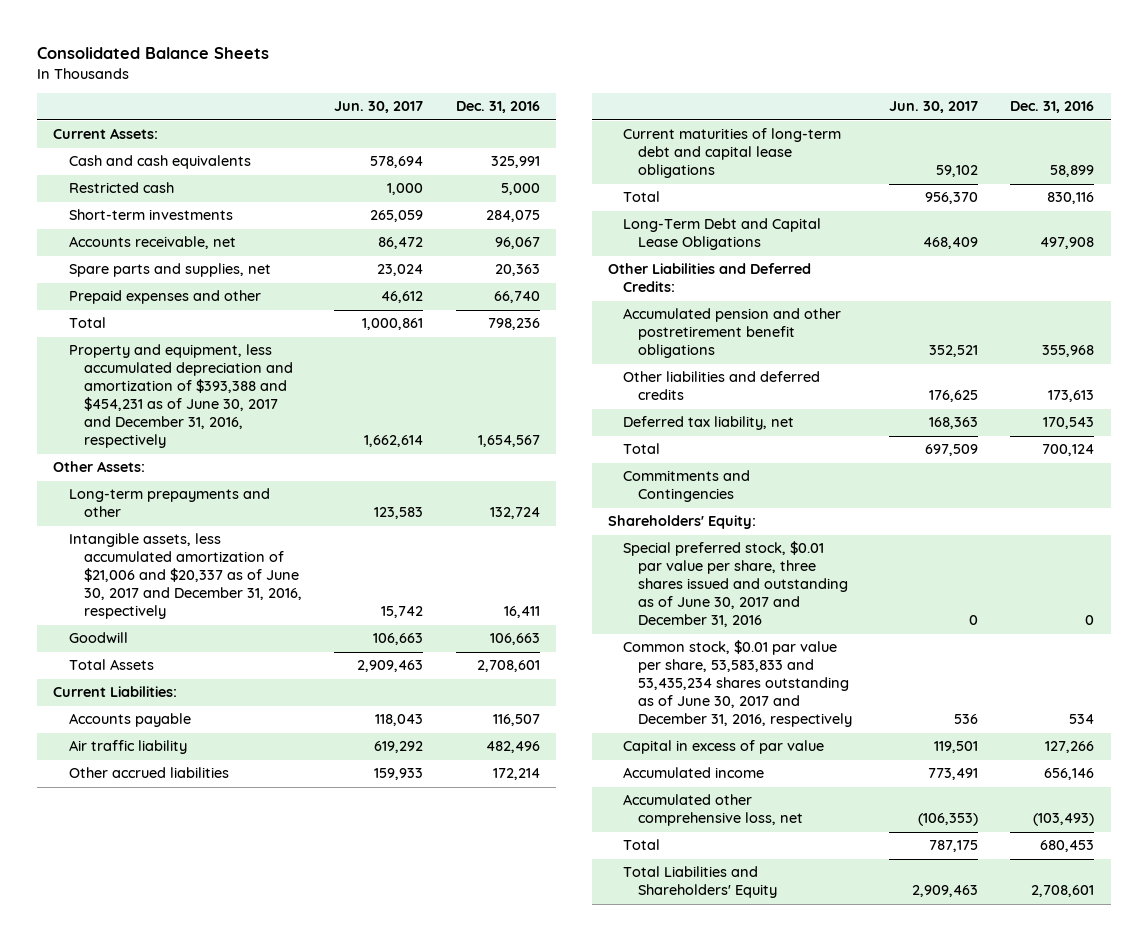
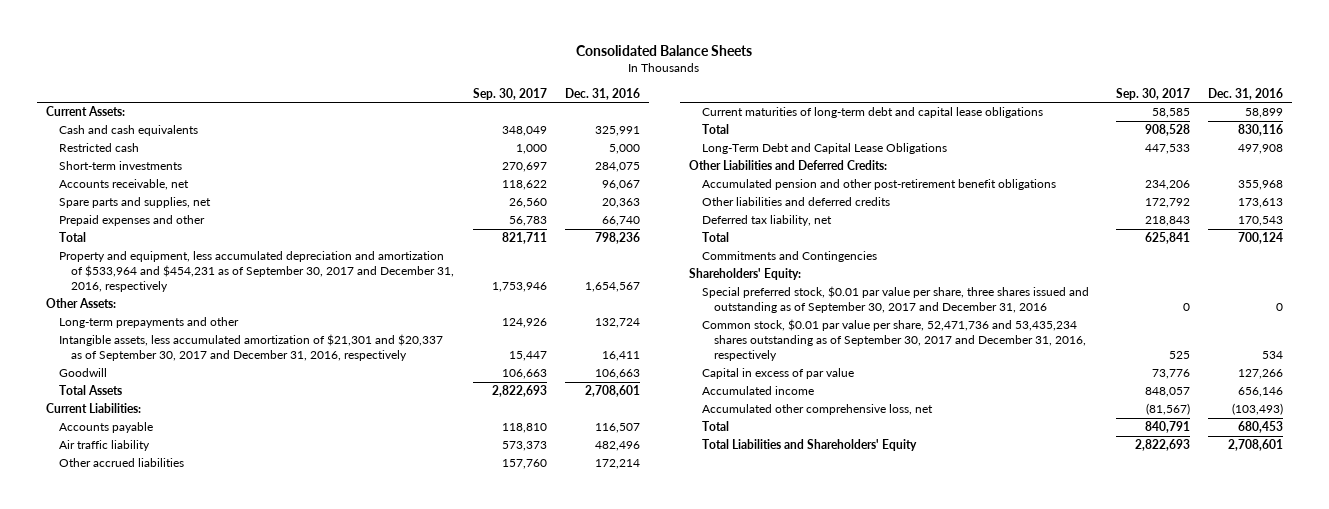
- | Jun. 30, 2017 | Dec. 31, 2016
+ | Sep. 30, 2017 | Dec. 31, 2016
- Property and equipment, less accumulated depreciation and amortization of $393,388 and $454,231 as of June 30, 2017 and December 31, 2016, respectively | 1,662,614 | 1,654,567
+ Property and equipment, less accumulated depreciation and amortization of $533,964 and $454,231 as of September 30, 2017 and December 31, 2016, respectively | 1,753,946 | 1,654,567
- Intangible assets, less accumulated amortization of $21,006 and $20,337 as of June 30, 2017 and December 31, 2016, respectively | 15,742 | 16,411
+ Intangible assets, less accumulated amortization of $21,301 and $20,337 as of September 30, 2017 and December 31, 2016, respectively | 15,447 | 16,411
- Accumulated pension and other postretirement benefit obligations | 352,521 | 355,968
+ Accumulated pension and other post-retirement benefit obligations | 234,206 | 355,968
- Special preferred stock, $0.01 par value per share, three shares issued and outstanding as of June 30, 2017 and December 31, 2016 | 0 | 0
- Common stock, $0.01 par value per share, 53,583,833 and 53,435,234 shares outstanding as of June 30, 2017 and December 31, 2016, respectively | 536 | 534
+ Special preferred stock, $0.01 par value per share, three shares issued and outstanding as of September 30, 2017 and December 31, 2016 | 0 | 0
+ Common stock, $0.01 par value per share, 52,471,736 and 53,435,234 shares outstanding as of September 30, 2017 and December 31, 2016, respectively | 525 | 534

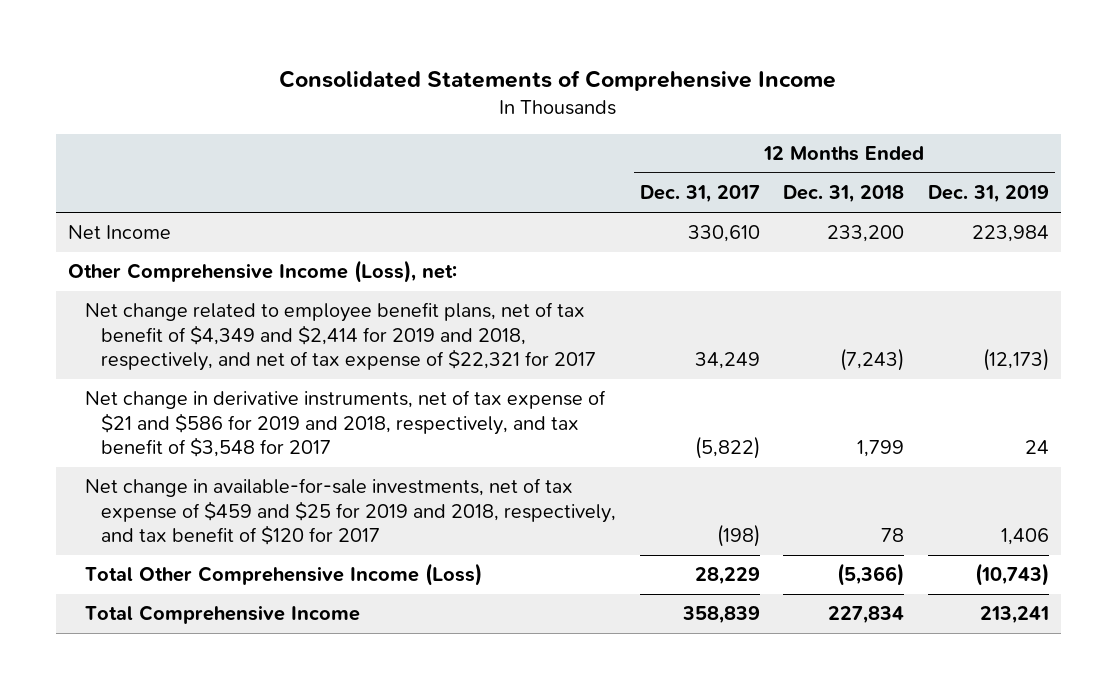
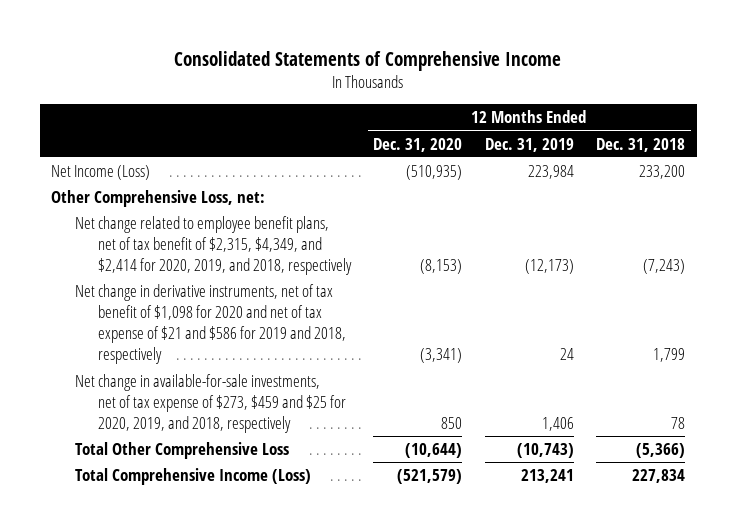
- | 12 Months Ended Dec. 31, 2017 | 12 Months Ended Dec. 31, 2018 | 12 Months Ended Dec. 31, 2019
+ | 12 Months Ended Dec. 31, 2020 | 12 Months Ended Dec. 31, 2019 | 12 Months Ended Dec. 31, 2018
- Net Income | 330,610 | 233,200 | 223,984
- Other Comprehensive Income (Loss), net:
- Net change related to employee benefit plans, net of tax benefit of $4,349 and $2,414 for 2019 and 2018, respectively, and net of tax expense of $22,321 for 2017 | 34,249 | (7,243) | (12,173)
- Net change in derivative instruments, net of tax expense of $21 and $586 for 2019 and 2018, respectively, and tax benefit of $3,548 for 2017 | (5,822) | 1,799 | 24
- Net change in available-for-sale investments, net of tax expense of $459 and $25 for 2019 and 2018, respectively, and tax benefit of $120 for 2017 | (198) | 78 | 1,406
- Total Other Comprehensive Income (Loss) | 28,229 | (5,366) | (10,743)
- Total Comprehensive Income | 358,839 | 227,834 | 213,241
+ Net Income (Loss) | (510,935) | 223,984 | 233,200
+ Other Comprehensive Loss, net:
+ Net change related to employee benefit plans, net of tax benefit of $2,315, $4,349, and $2,414 for 2020, 2019, and 2018, respectively | (8,153) | (12,173) | (7,243)
+ Net change in derivative instruments, net of tax benefit of $1,098 for 2020 and net of tax expense of $21 and $586 for 2019 and 2018, respectively | (3,341) | 24 | 1,799
+ Net change in available-for-sale investments, net of tax expense of $273, $459 and $25 for 2020, 2019, and 2018, respectively | 850 | 1,406 | 78
+ Total Other Comprehensive Loss | (10,644) | (10,743) | (5,366)
+ Total Comprehensive Income (Loss) | (521,579) | 213,241 | 227,834

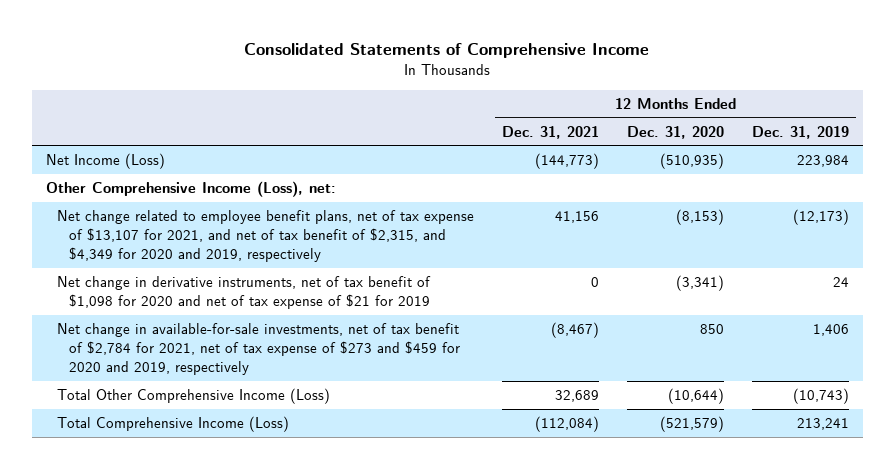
- | 12 Months Ended Dec. 31, 2020 | 12 Months Ended Dec. 31, 2019 | 12 Months Ended Dec. 31, 2018
+ | 12 Months Ended Dec. 31, 2021 | 12 Months Ended Dec. 31, 2020 | 12 Months Ended Dec. 31, 2019
- Other Comprehensive Loss, net:
- Net change related to employee benefit plans, net of tax benefit of $2,315, $4,349, and $2,414 for 2020, 2019, and 2018, respectively | (8,153) | (12,173) | (7,243)
- Net change in derivative instruments, net of tax benefit of $1,098 for 2020 and net of tax expense of $21 and $586 for 2019 and 2018, respectively | (3,341) | 24 | 1,799
- Net change in available-for-sale investments, net of tax expense of $273, $459 and $25 for 2020, 2019, and 2018, respectively | 850 | 1,406 | 78
- Total Other Comprehensive Loss | (10,644) | (10,743) | (5,366)
+ Other Comprehensive Income (Loss), net:
+ Net change related to employee benefit plans, net of tax expense of $13,107 for 2021, and net of tax benefit of $2,315, and $4,349 for 2020 and 2019, respectively | 41,156 | (8,153) | (12,173)
+ Net change in derivative instruments, net of tax benefit of $1,098 for 2020 and net of tax expense of $21 for 2019 | 0 | (3,341) | 24
+ Net change in available-for-sale investments, net of tax benefit of $2,784 for 2021, net of tax expense of $273 and $459 for 2020 and 2019, respectively | (8,467) | 850 | 1,406
+ Total Other Comprehensive Income (Loss) | 32,689 | (10,644) | (10,743)

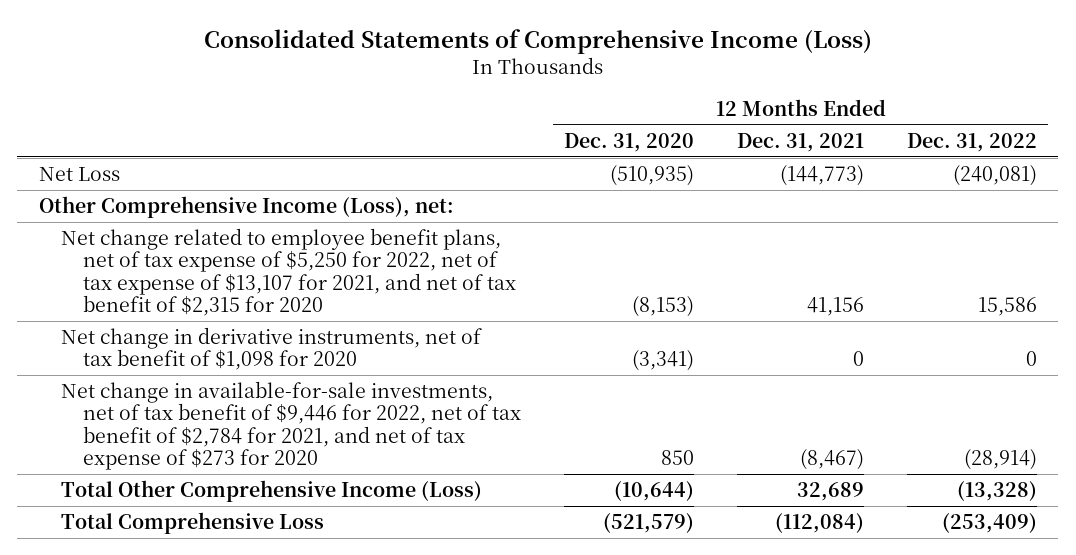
- Consolidated Statements of Comprehensive Income
+ Consolidated Statements of Comprehensive Income (Loss)
- | 12 Months Ended Dec. 31, 2021 | 12 Months Ended Dec. 31, 2020 | 12 Months Ended Dec. 31, 2019
+ | 12 Months Ended Dec. 31, 2020 | 12 Months Ended Dec. 31, 2021 | 12 Months Ended Dec. 31, 2022
- Net Income (Loss) | (144,773) | (510,935) | 223,984
+ Net Loss | (510,935) | (144,773) | (240,081)
- Net change related to employee benefit plans, net of tax expense of $13,107 for 2021, and net of tax benefit of $2,315, and $4,349 for 2020 and 2019, respectively | 41,156 | (8,153) | (12,173)
- Net change in derivative instruments, net of tax benefit of $1,098 for 2020 and net of tax expense of $21 for 2019 | 0 | (3,341) | 24
- Net change in available-for-sale investments, net of tax benefit of $2,784 for 2021, net of tax expense of $273 and $459 for 2020 and 2019, respectively | (8,467) | 850 | 1,406
+ Net change related to employee benefit plans, net of tax expense of $5,250 for 2022, net of tax expense of $13,107 for 2021, and net of tax benefit of $2,315 for 2020 | (8,153) | 41,156 | 15,586
+ Net change in derivative instruments, net of tax benefit of $1,098 for 2020 | (3,341) | 0 | 0
+ Net change in available-for-sale investments, net of tax benefit of $9,446 for 2022, net of tax benefit of $2,784 for 2021, and net of tax expense of $273 for 2020 | 850 | (8,467) | (28,914)
- Total Comprehensive Income (Loss) | (112,084) | (521,579) | 213,241
+ Total Comprehensive Loss | (521,579) | (112,084) | (253,409)

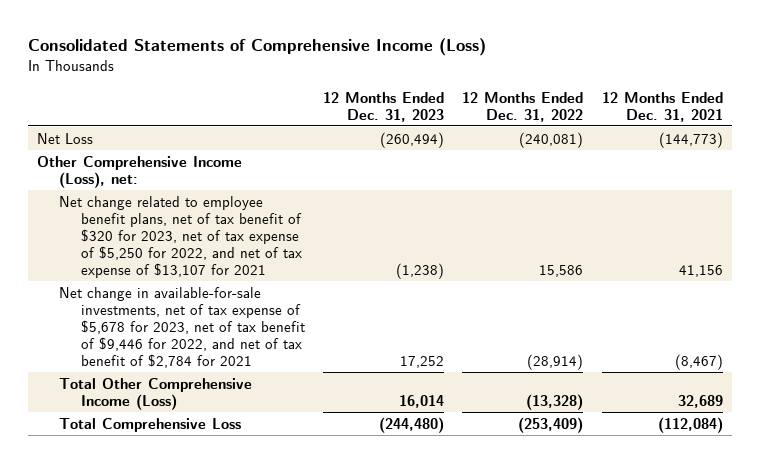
- | 12 Months Ended Dec. 31, 2020 | 12 Months Ended Dec. 31, 2021 | 12 Months Ended Dec. 31, 2022
+ | 12 Months Ended Dec. 31, 2023 | 12 Months Ended Dec. 31, 2022 | 12 Months Ended Dec. 31, 2021
- Net change related to employee benefit plans, net of tax expense of $5,250 for 2022, net of tax expense of $13,107 for 2021, and net of tax benefit of $2,315 for 2020 | (8,153) | 41,156 | 15,586
- Net change in derivative instruments, net of tax benefit of $1,098 for 2020 | (3,341) | 0 | 0
- Net change in available-for-sale investments, net of tax benefit of $9,446 for 2022, net of tax benefit of $2,784 for 2021, and net of tax expense of $273 for 2020 | 850 | (8,467) | (28,914)
+ Net change related to employee benefit plans, net of tax benefit of $320 for 2023, net of tax expense of $5,250 for 2022, and net of tax expense of $13,107 for 2021 | (1,238) | 15,586 | 41,156
+ Net change in available-for-sale investments, net of tax expense of $5,678 for 2023, net of tax benefit of $9,446 for 2022, and net of tax benefit of $2,784 for 2021 | 17,252 | (28,914) | (8,467)

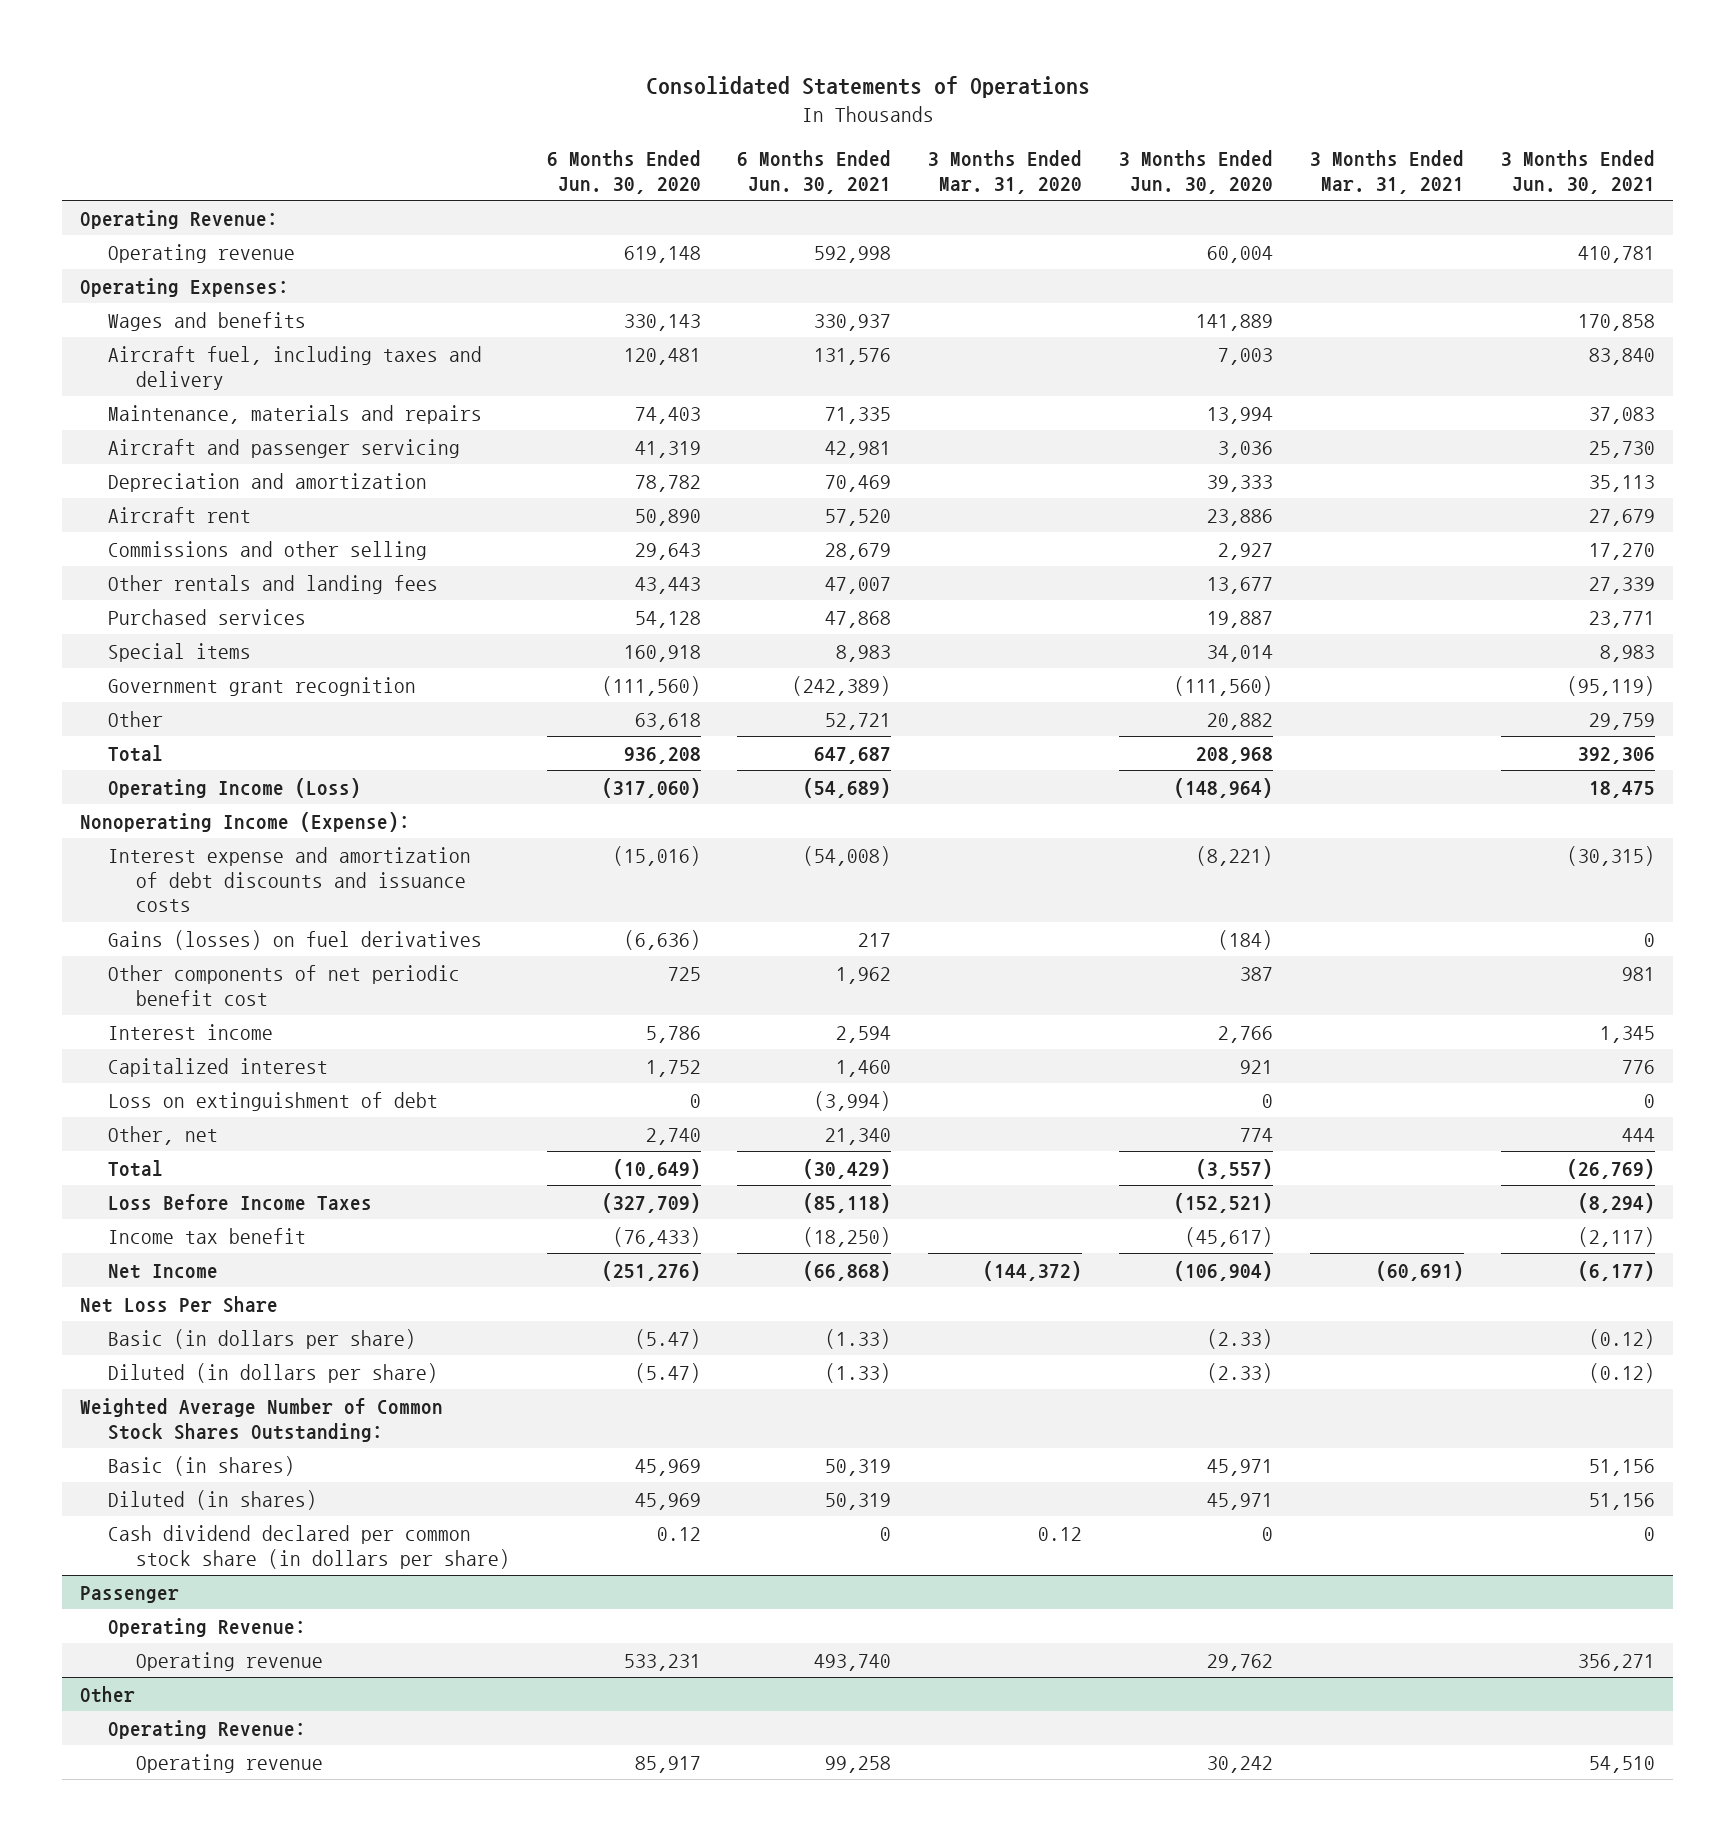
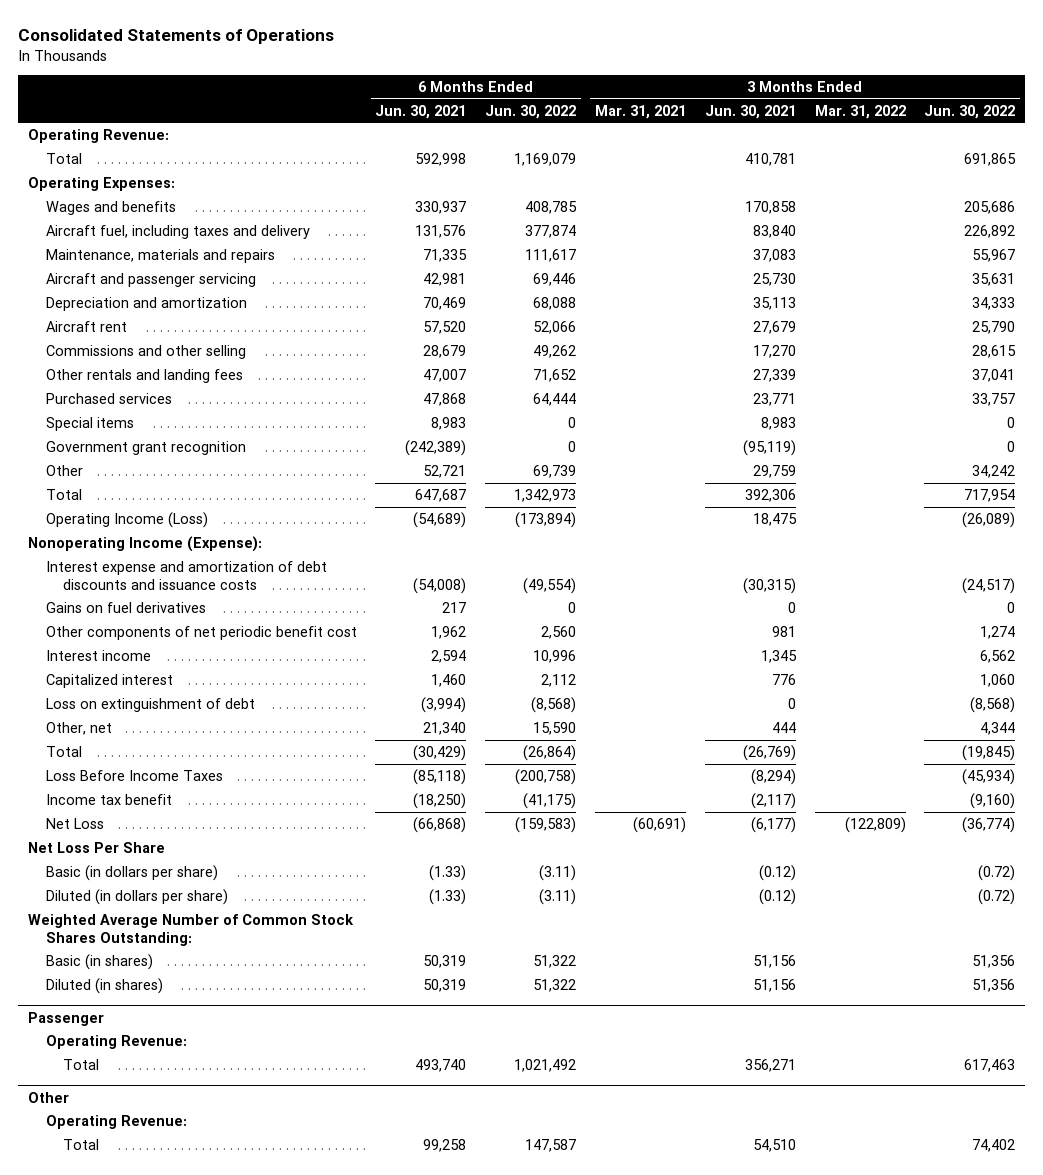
- | 6 Months Ended Jun. 30, 2020 | 6 Months Ended Jun. 30, 2021 | 3 Months Ended Mar. 31, 2020 | 3 Months Ended Jun. 30, 2020 | 3 Months Ended Mar. 31, 2021 | 3 Months Ended Jun. 30, 2021
+ | 6 Months Ended Jun. 30, 2021 | 6 Months Ended Jun. 30, 2022 | 3 Months Ended Mar. 31, 2021 | 3 Months Ended Jun. 30, 2021 | 3 Months Ended Mar. 31, 2022 | 3 Months Ended Jun. 30, 2022
- Operating revenue | 619,148 | 592,998 | | 60,004 | | 410,781
+ Total | 592,998 | 1,169,079 | | 410,781 | | 691,865
- Gains (losses) on fuel derivatives | (6,636) | 217 | | (184) | | 0
+ Gains on fuel derivatives | 217 | 0 | | 0 | | 0
- Net Income | (251,276) | (66,868) | (144,372) | (106,904) | (60,691) | (6,177)
+ Net Loss | (66,868) | (159,583) | (60,691) | (6,177) | (122,809) | (36,774)
- Cash dividend declared per common stock share (in dollars per share) | 0.12 | 0 | 0.12 | 0 | | 0
@ Passenger
- Operating revenue | 533,231 | 493,740 | | 29,762 | | 356,271
+ Total | 493,740 | 1,021,492 | | 356,271 | | 617,463
@ Other
- Operating revenue | 85,917 | 99,258 | | 30,242 | | 54,510
+ Total | 99,258 | 147,587 | | 54,510 | | 74,402

